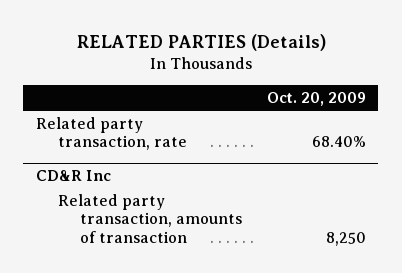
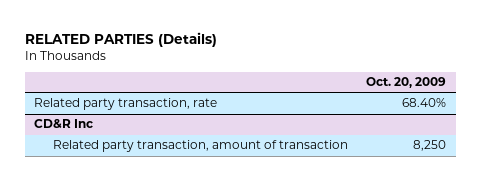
@ CD&R Inc
- Related party transaction, amounts of transaction | 8,250
+ Related party transaction, amount of transaction | 8,250

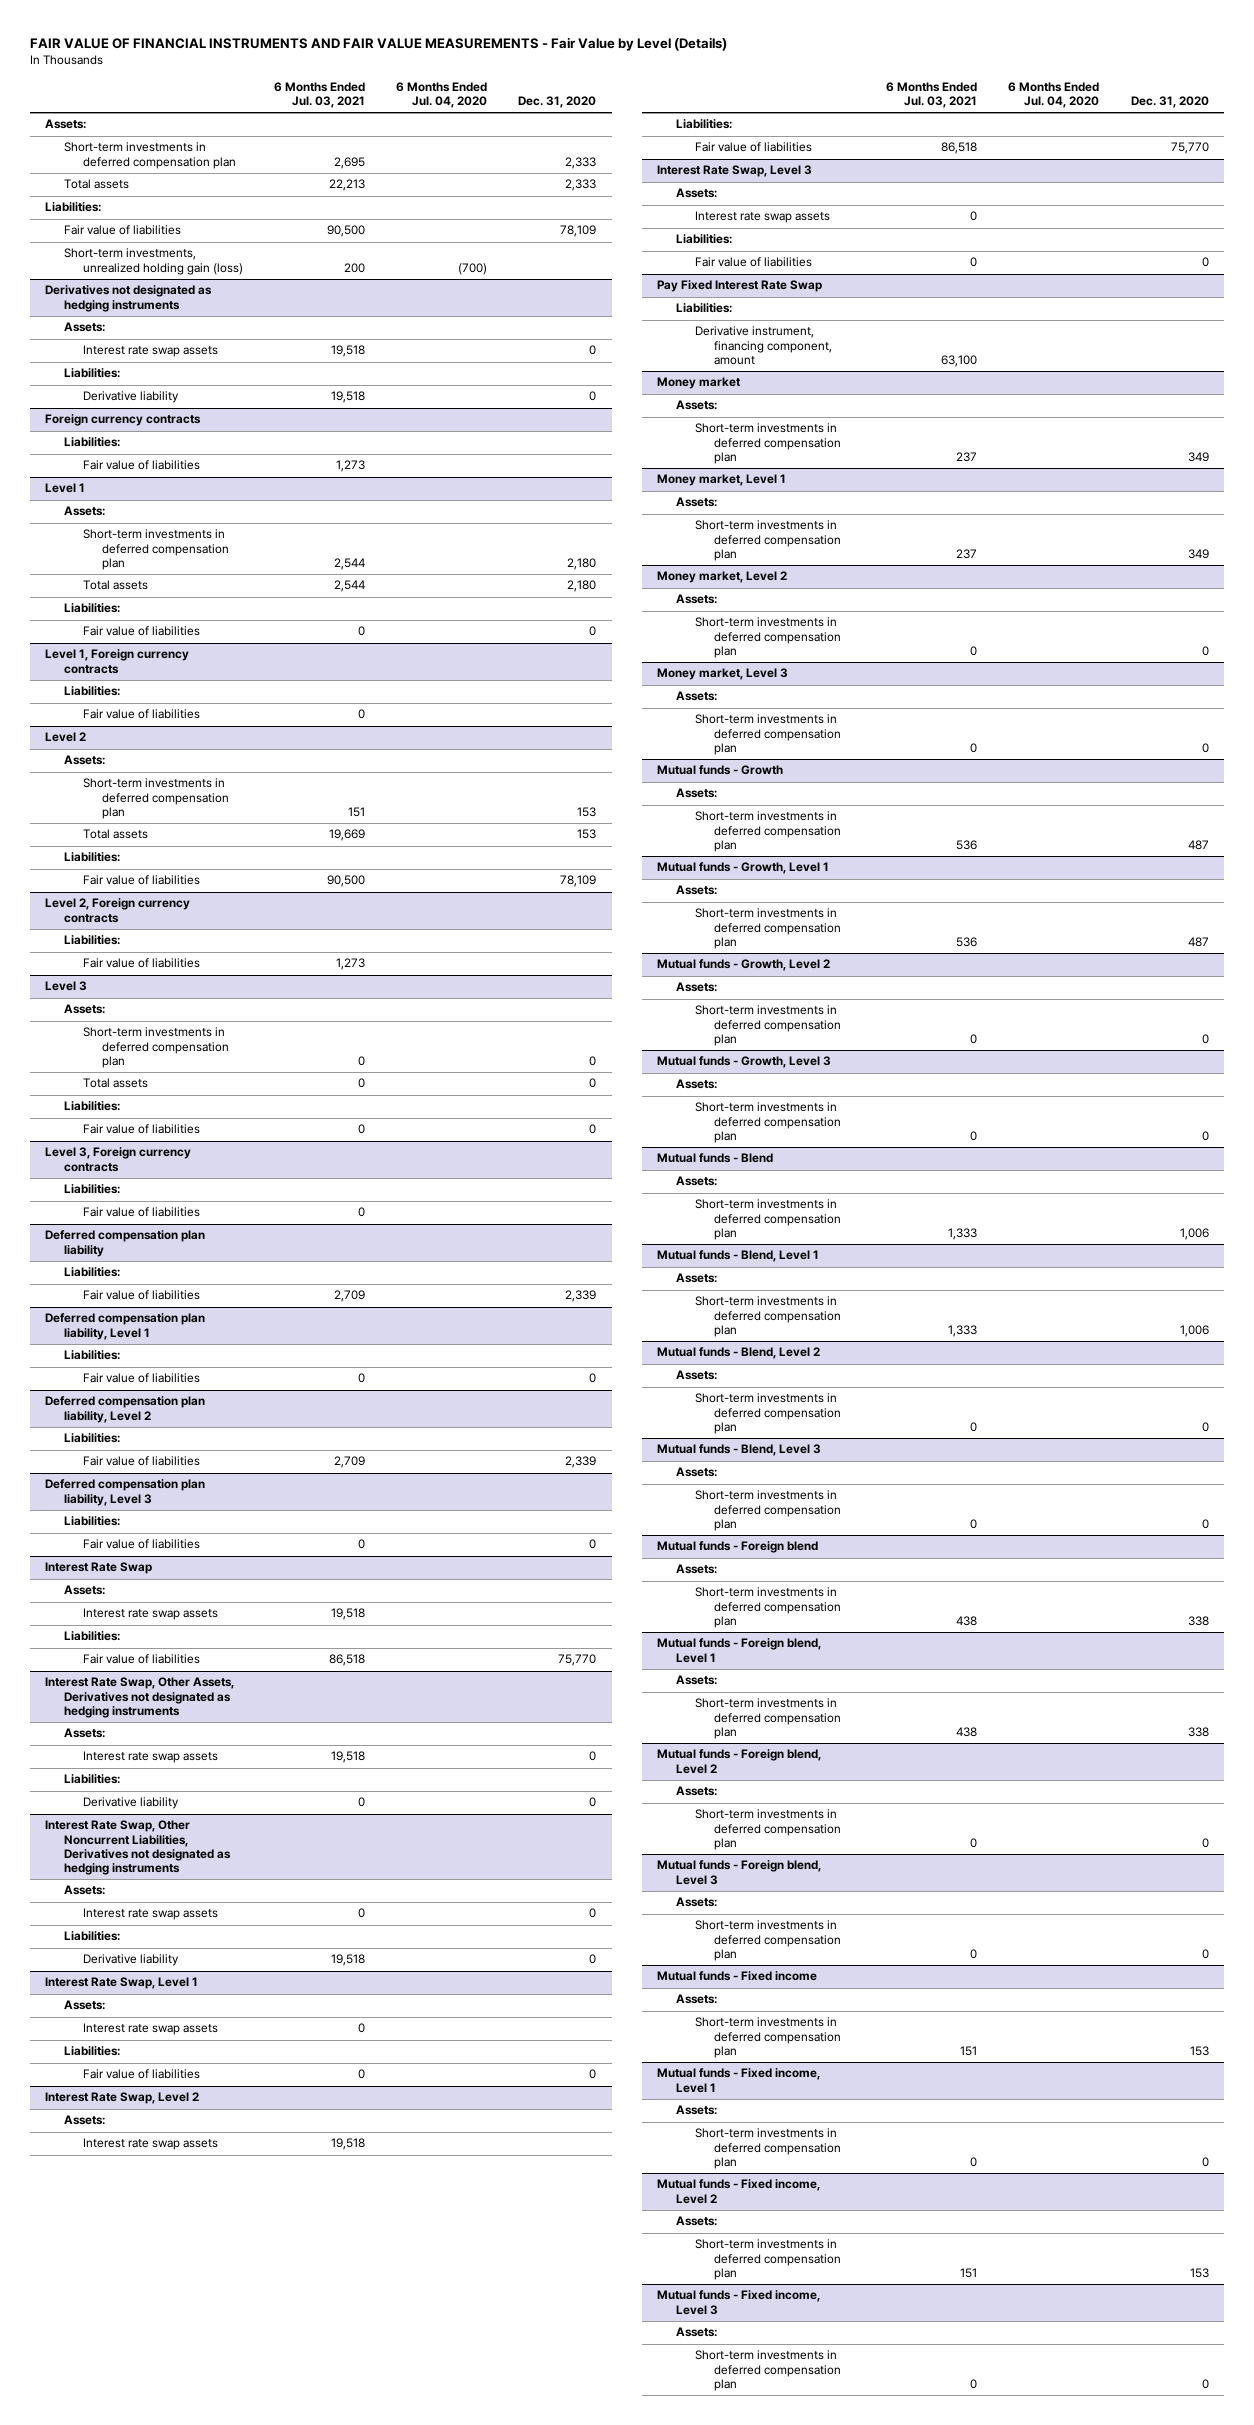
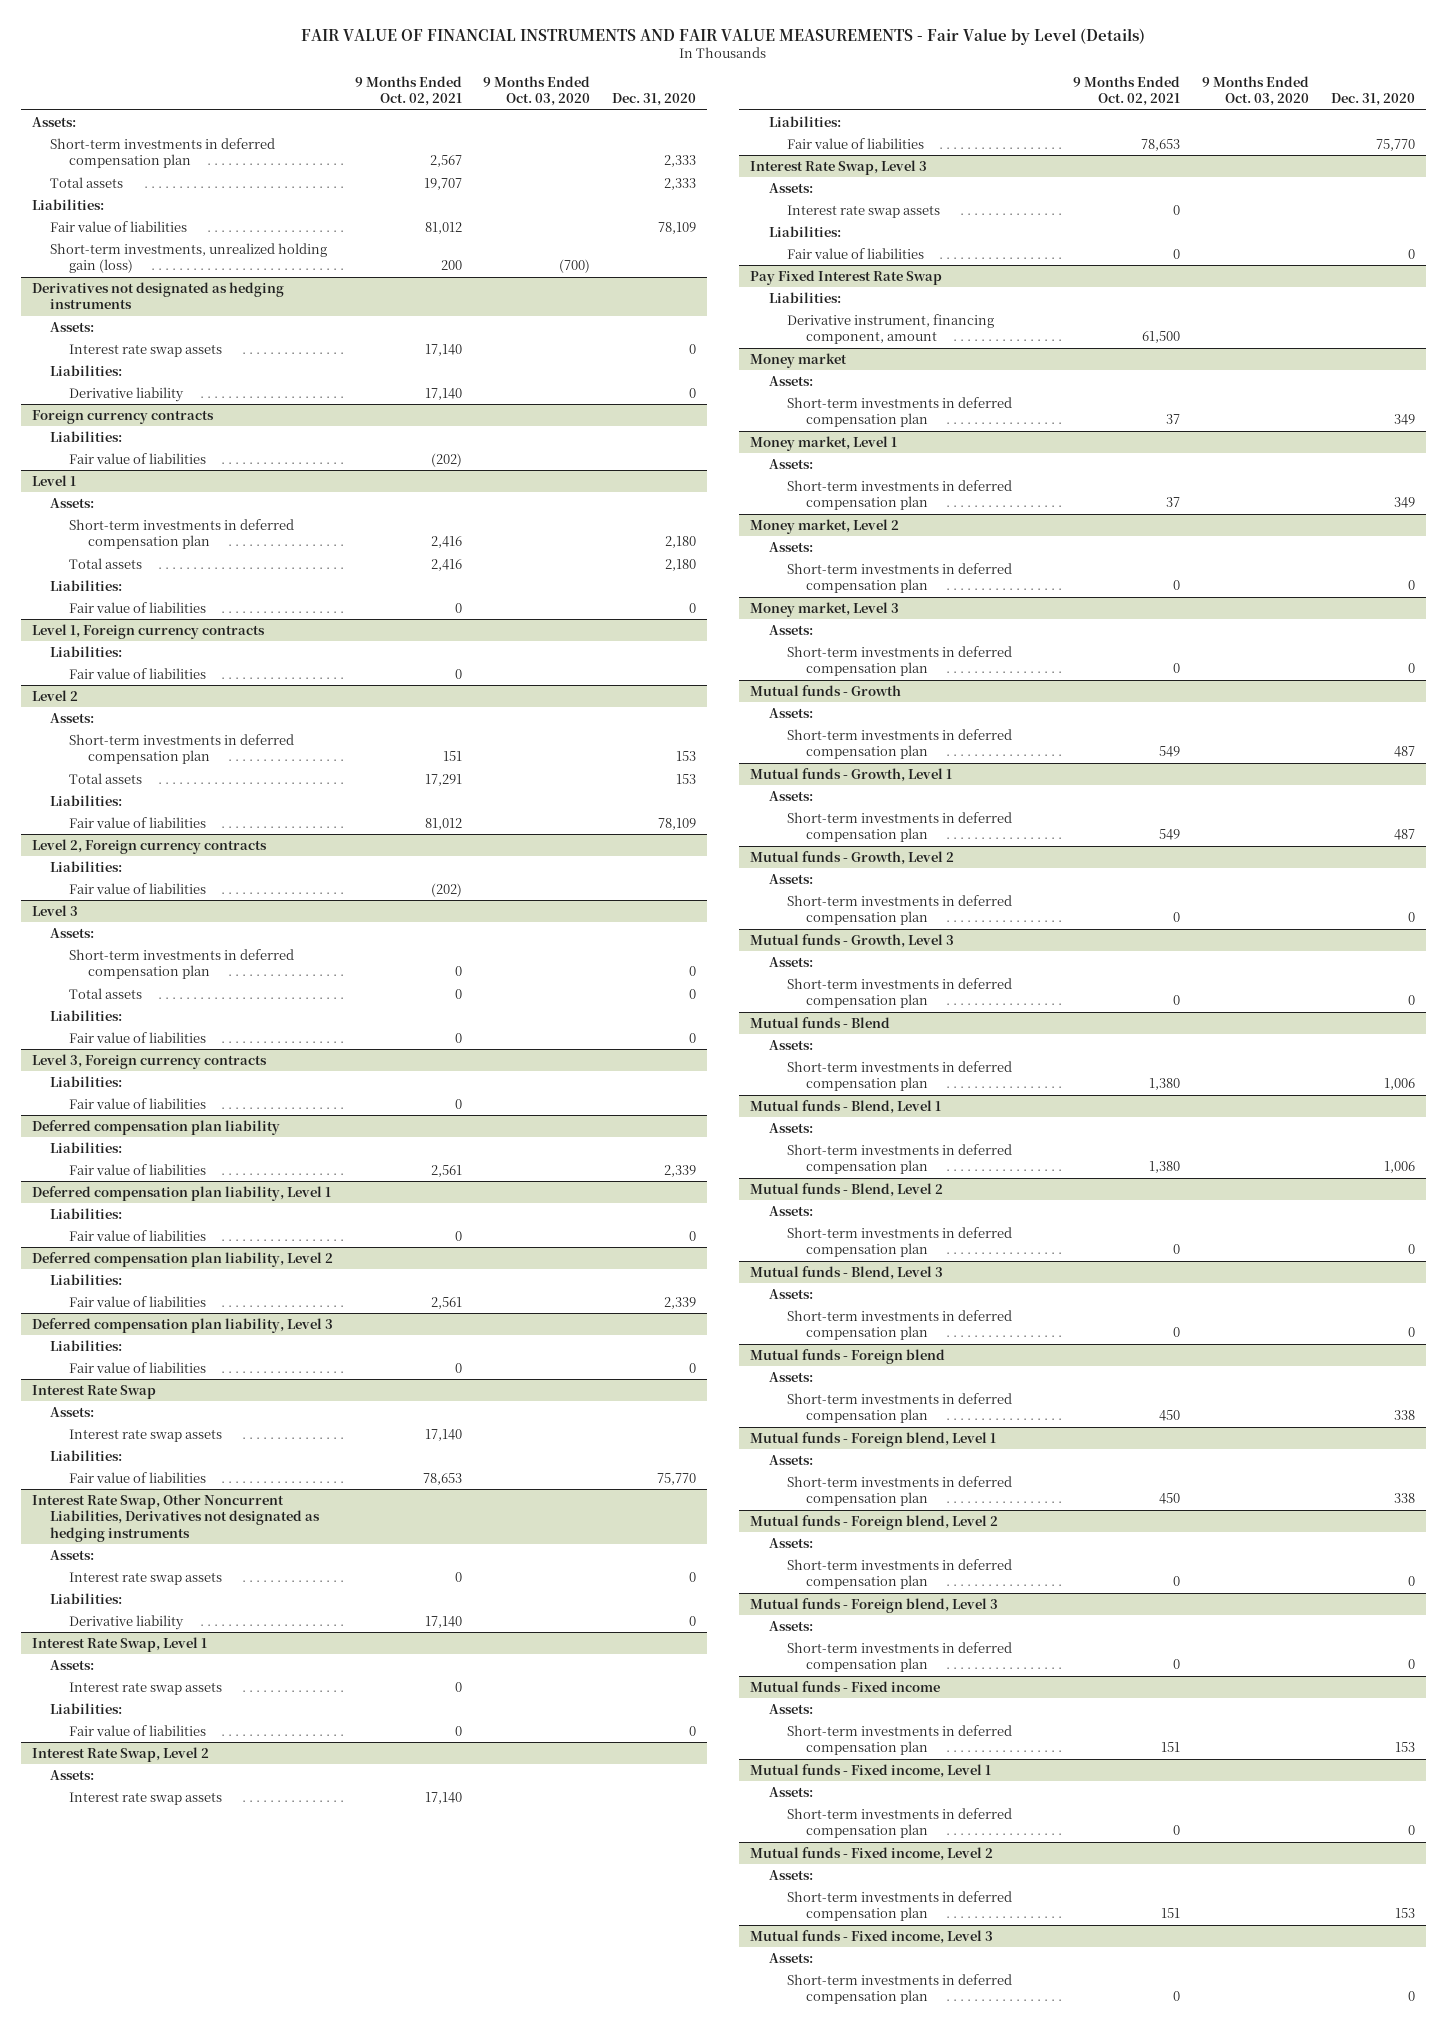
- | 6 Months Ended Jul. 03, 2021 | 6 Months Ended Jul. 04, 2020 | Dec. 31, 2020
+ | 9 Months Ended Oct. 02, 2021 | 9 Months Ended Oct. 03, 2020 | Dec. 31, 2020
- Interest Rate Swap, Other Assets, Derivatives not designated as hedging instruments
- Assets:
- Interest rate swap assets | 19,518 | | 0
- Liabilities:
- Derivative liability | 0 | | 0

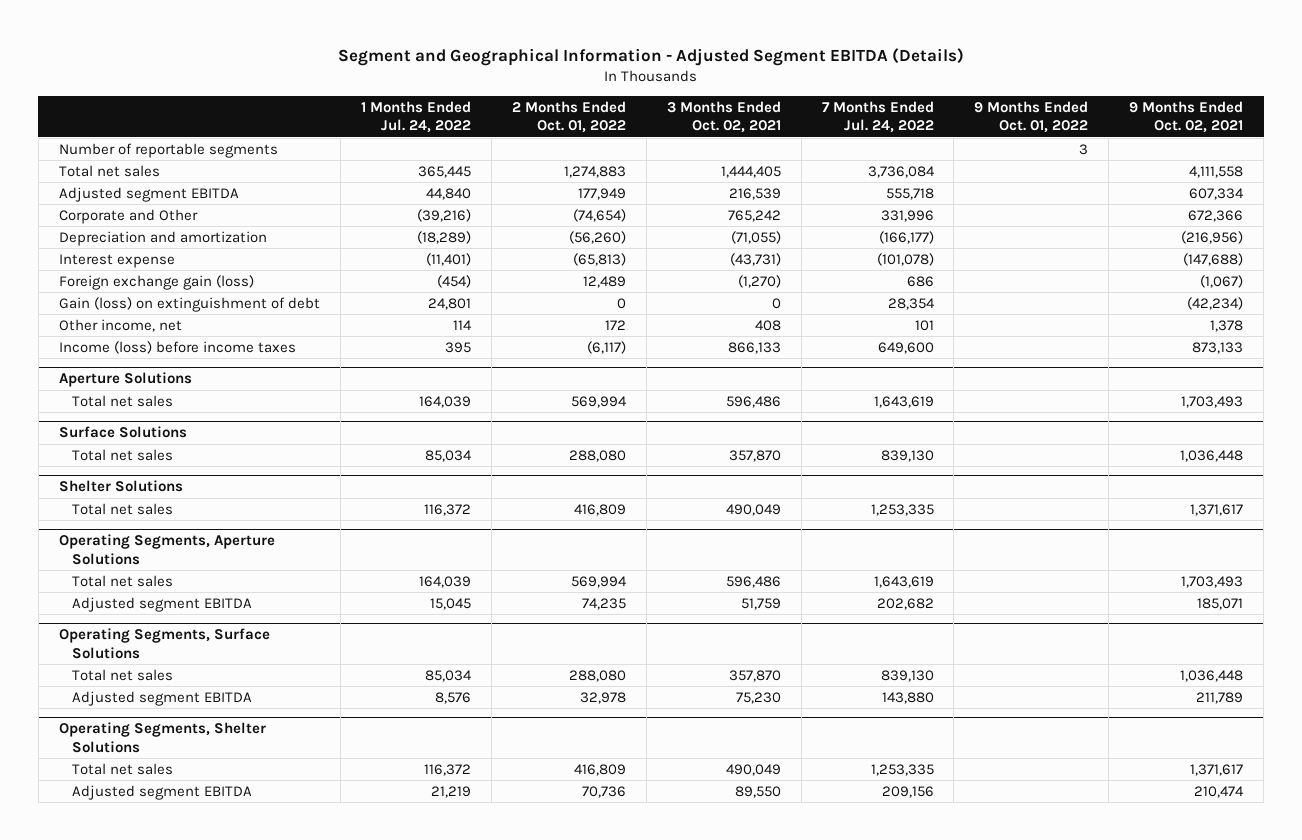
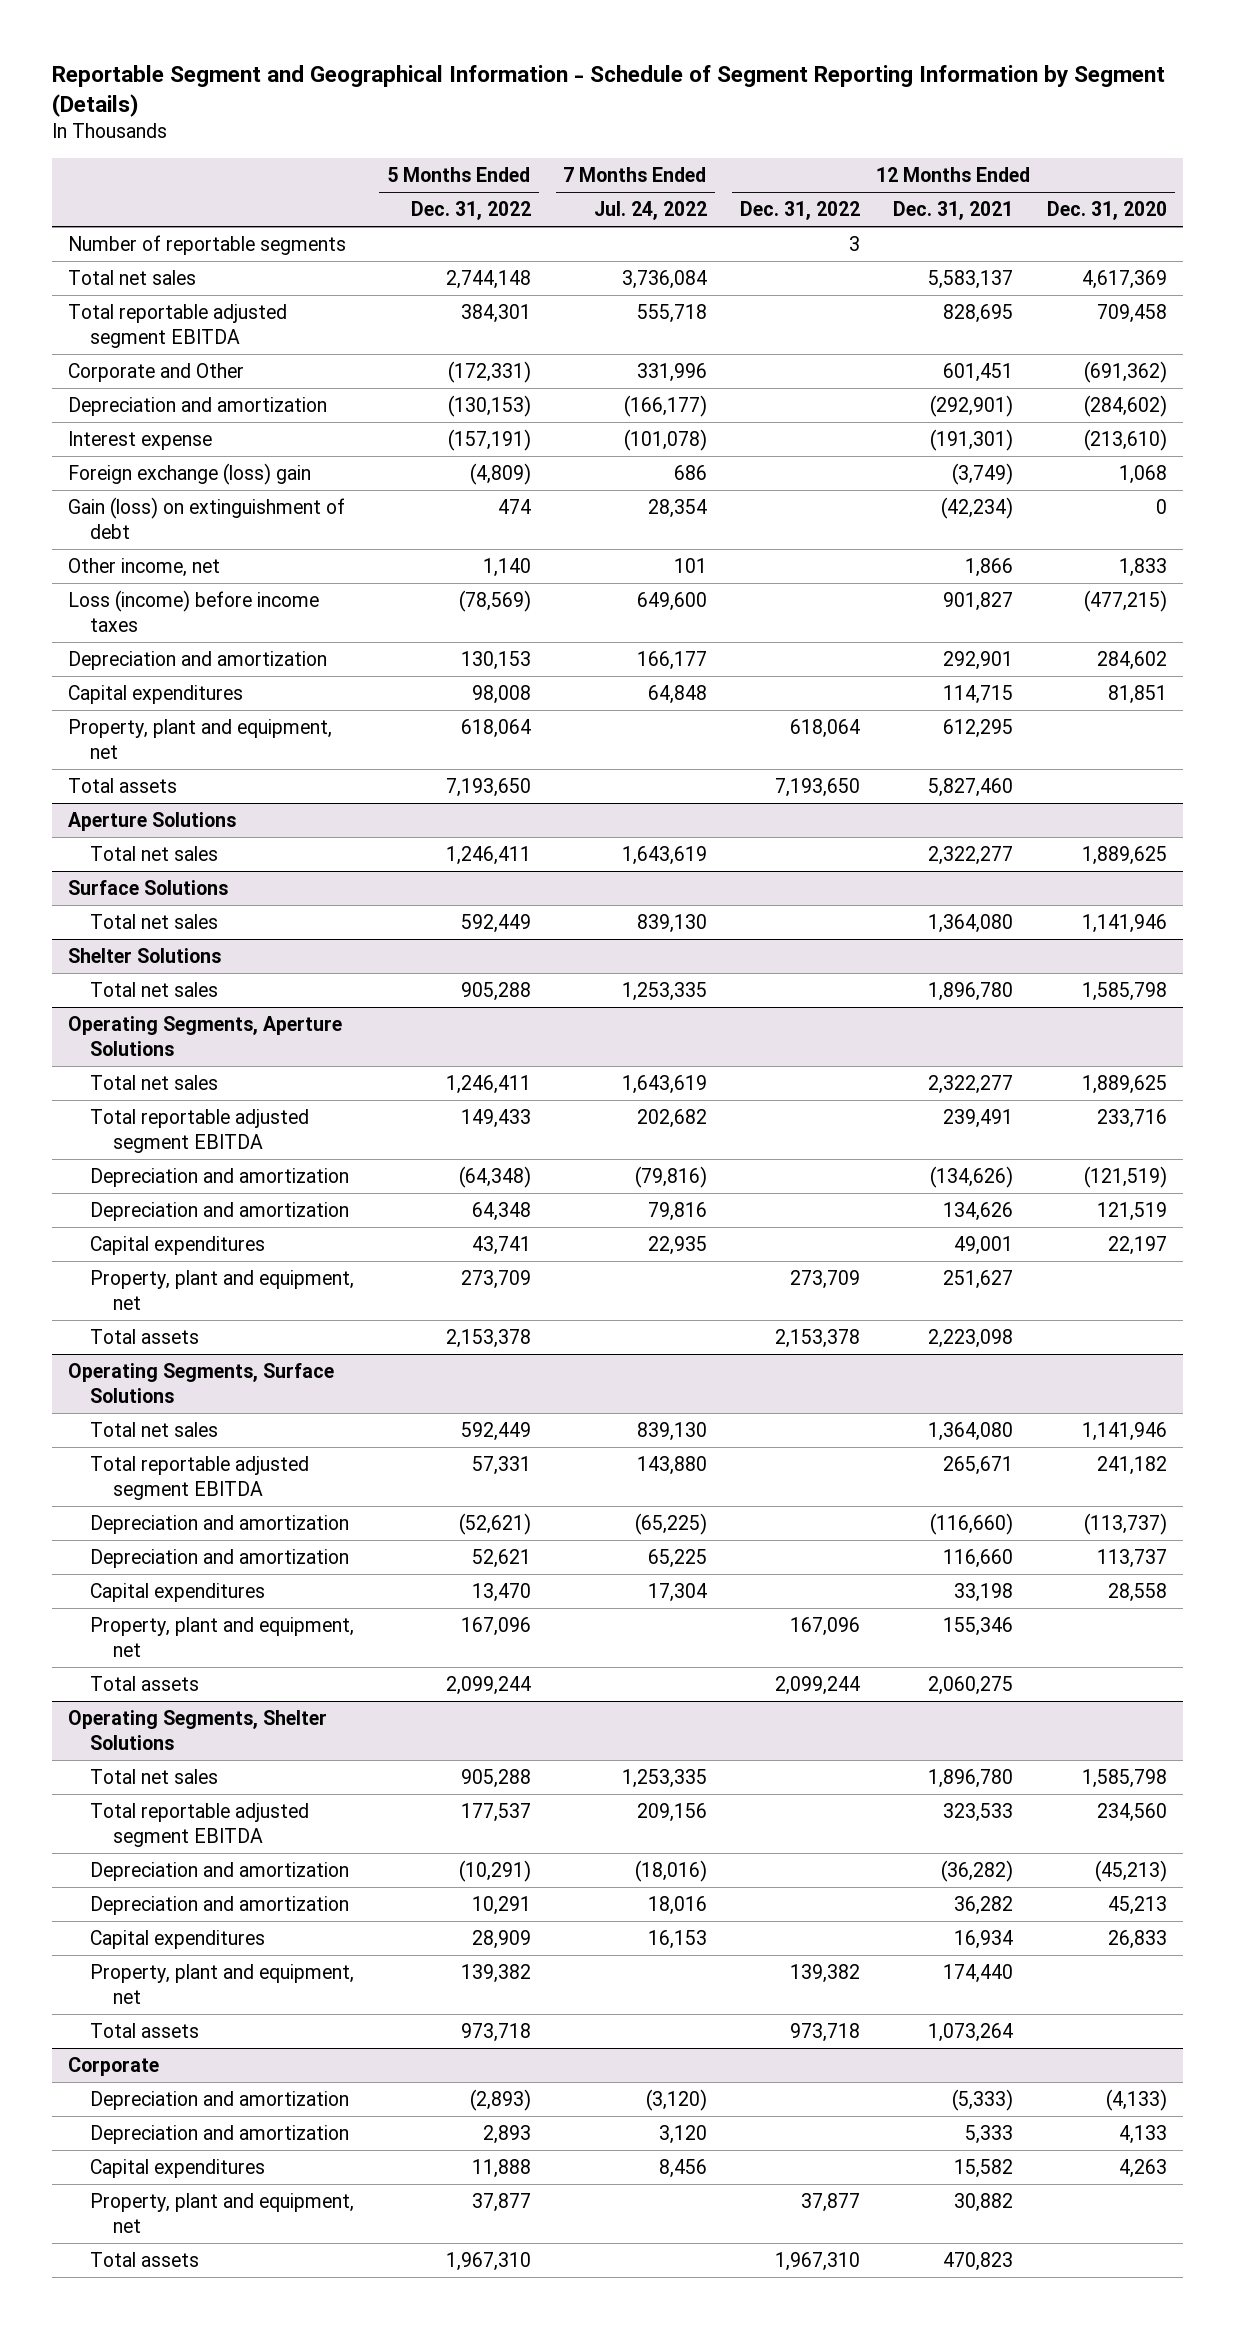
- Segment and Geographical Information - Adjusted Segment EBITDA (Details)
+ Reportable Segment and Geographical Information - Schedule of Segment Reporting Information by Segment (Details)
- | 1 Months Ended Jul. 24, 2022 | 2 Months Ended Oct. 01, 2022 | 3 Months Ended Oct. 02, 2021 | 7 Months Ended Jul. 24, 2022 | 9 Months Ended Oct. 01, 2022 | 9 Months Ended Oct. 02, 2021
+ | 5 Months Ended Dec. 31, 2022 | 7 Months Ended Jul. 24, 2022 | 12 Months Ended Dec. 31, 2022 | 12 Months Ended Dec. 31, 2021 | 12 Months Ended Dec. 31, 2020
- Adjusted segment EBITDA | 44,840 | 177,949 | 216,539 | 555,718 | | 607,334
+ Total reportable adjusted segment EBITDA | 384,301 | 555,718 | | 828,695 | 709,458
- Foreign exchange gain (loss) | (454) | 12,489 | (1,270) | 686 | | (1,067)
+ Foreign exchange (loss) gain | (4,809) | 686 | | (3,749) | 1,068
- Income (loss) before income taxes | 395 | (6,117) | 866,133 | 649,600 | | 873,133
+ Loss (income) before income taxes | (78,569) | 649,600 | | 901,827 | (477,215)
+ Depreciation and amortization | 130,153 | 166,177 | | 292,901 | 284,602
+ Capital expenditures | 98,008 | 64,848 | | 114,715 | 81,851
+ Property, plant and equipment, net | 618,064 | | 618,064 | 612,295 |
+ Total assets | 7,193,650 | | 7,193,650 | 5,827,460 |
@ Operating Segments, Aperture Solutions
- Adjusted segment EBITDA | 15,045 | 74,235 | 51,759 | 202,682 | | 185,071
+ Total reportable adjusted segment EBITDA | 149,433 | 202,682 | | 239,491 | 233,716
+ Depreciation and amortization | (64,348) | (79,816) | | (134,626) | (121,519)
+ Depreciation and amortization | 64,348 | 79,816 | | 134,626 | 121,519
+ Capital expenditures | 43,741 | 22,935 | | 49,001 | 22,197
+ Property, plant and equipment, net | 273,709 | | 273,709 | 251,627 |
+ Total assets | 2,153,378 | | 2,153,378 | 2,223,098 |
@ Operating Segments, Surface Solutions
- Adjusted segment EBITDA | 8,576 | 32,978 | 75,230 | 143,880 | | 211,789
+ Total reportable adjusted segment EBITDA | 57,331 | 143,880 | | 265,671 | 241,182
+ Depreciation and amortization | (52,621) | (65,225) | | (116,660) | (113,737)
+ Depreciation and amortization | 52,621 | 65,225 | | 116,660 | 113,737
+ Capital expenditures | 13,470 | 17,304 | | 33,198 | 28,558
+ Property, plant and equipment, net | 167,096 | | 167,096 | 155,346 |
+ Total assets | 2,099,244 | | 2,099,244 | 2,060,275 |
@ Operating Segments, Shelter Solutions
- Adjusted segment EBITDA | 21,219 | 70,736 | 89,550 | 209,156 | | 210,474
+ Total reportable adjusted segment EBITDA | 177,537 | 209,156 | | 323,533 | 234,560
+ Depreciation and amortization | (10,291) | (18,016) | | (36,282) | (45,213)
+ Depreciation and amortization | 10,291 | 18,016 | | 36,282 | 45,213
+ Capital expenditures | 28,909 | 16,153 | | 16,934 | 26,833
+ Property, plant and equipment, net | 139,382 | | 139,382 | 174,440 |
+ Total assets | 973,718 | | 973,718 | 1,073,264 |
+ Corporate
+ Depreciation and amortization | (2,893) | (3,120) | | (5,333) | (4,133)
+ Depreciation and amortization | 2,893 | 3,120 | | 5,333 | 4,133
+ Capital expenditures | 11,888 | 8,456 | | 15,582 | 4,263
+ Property, plant and equipment, net | 37,877 | | 37,877 | 30,882 |
+ Total assets | 1,967,310 | | 1,967,310 | 470,823 |

